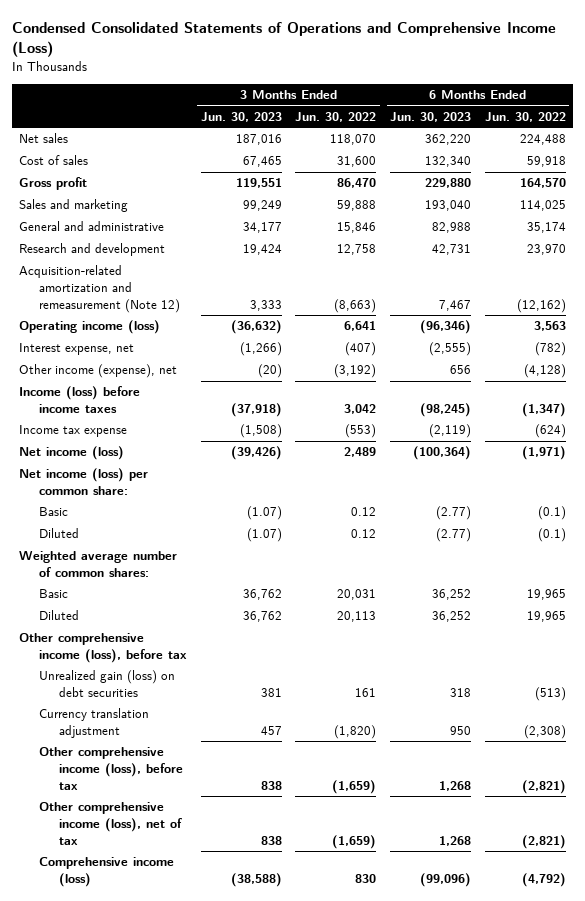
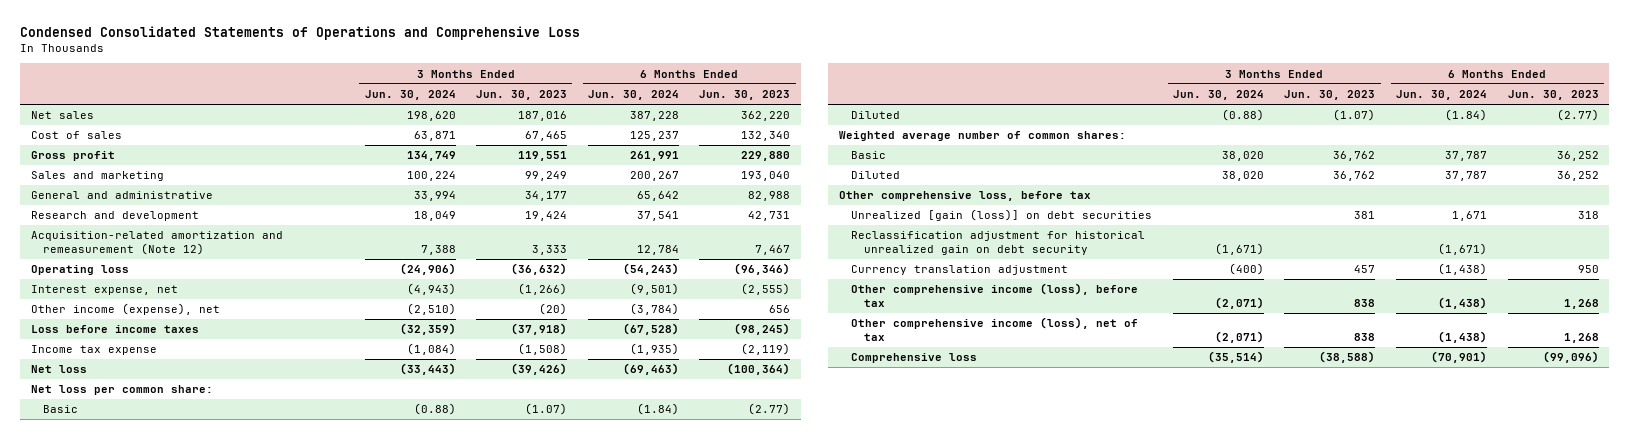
- Condensed Consolidated Statements of Operations and Comprehensive Income (Loss)
+ Condensed Consolidated Statements of Operations and Comprehensive Loss
- | 3 Months Ended Jun. 30, 2023 | 3 Months Ended Jun. 30, 2022 | 6 Months Ended Jun. 30, 2023 | 6 Months Ended Jun. 30, 2022
+ | 3 Months Ended Jun. 30, 2024 | 3 Months Ended Jun. 30, 2023 | 6 Months Ended Jun. 30, 2024 | 6 Months Ended Jun. 30, 2023
- Operating income (loss) | (36,632) | 6,641 | (96,346) | 3,563
+ Operating loss | (24,906) | (36,632) | (54,243) | (96,346)
- Income (loss) before income taxes | (37,918) | 3,042 | (98,245) | (1,347)
+ Loss before income taxes | (32,359) | (37,918) | (67,528) | (98,245)
- Net income (loss) | (39,426) | 2,489 | (100,364) | (1,971)
- Net income (loss) per common share:
+ Net loss | (33,443) | (39,426) | (69,463) | (100,364)
+ Net loss per common share:
- Other comprehensive income (loss), before tax
- Unrealized gain (loss) on debt securities | 381 | 161 | 318 | (513)
+ Other comprehensive loss, before tax
+ Unrealized [gain (loss)] on debt securities | | 381 | 1,671 | 318
+ Reclassification adjustment for historical unrealized gain on debt security | (1,671) | | (1,671) |
- Comprehensive income (loss) | (38,588) | 830 | (99,096) | (4,792)
+ Comprehensive loss | (35,514) | (38,588) | (70,901) | (99,096)

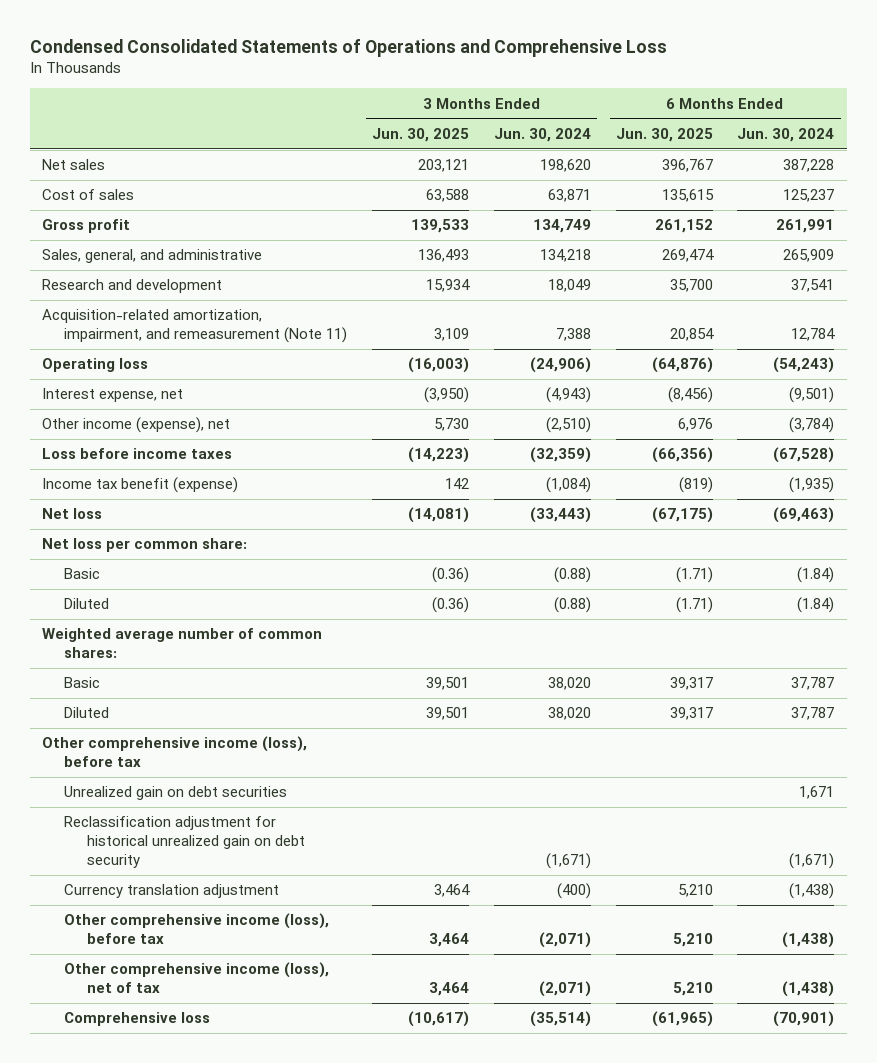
- | 3 Months Ended Jun. 30, 2024 | 3 Months Ended Jun. 30, 2023 | 6 Months Ended Jun. 30, 2024 | 6 Months Ended Jun. 30, 2023
+ | 3 Months Ended Jun. 30, 2025 | 3 Months Ended Jun. 30, 2024 | 6 Months Ended Jun. 30, 2025 | 6 Months Ended Jun. 30, 2024
- Sales and marketing | 100,224 | 99,249 | 200,267 | 193,040
- General and administrative | 33,994 | 34,177 | 65,642 | 82,988
+ Sales, general, and administrative | 136,493 | 134,218 | 269,474 | 265,909
- Acquisition-related amortization and remeasurement (Note 12) | 7,388 | 3,333 | 12,784 | 7,467
+ Acquisition-related amortization, impairment, and remeasurement (Note 11) | 3,109 | 7,388 | 20,854 | 12,784
- Income tax expense | (1,084) | (1,508) | (1,935) | (2,119)
+ Income tax benefit (expense) | 142 | (1,084) | (819) | (1,935)
- Other comprehensive loss, before tax
- Unrealized [gain (loss)] on debt securities | | 381 | 1,671 | 318
+ Other comprehensive income (loss), before tax
+ Unrealized gain on debt securities | | | | 1,671

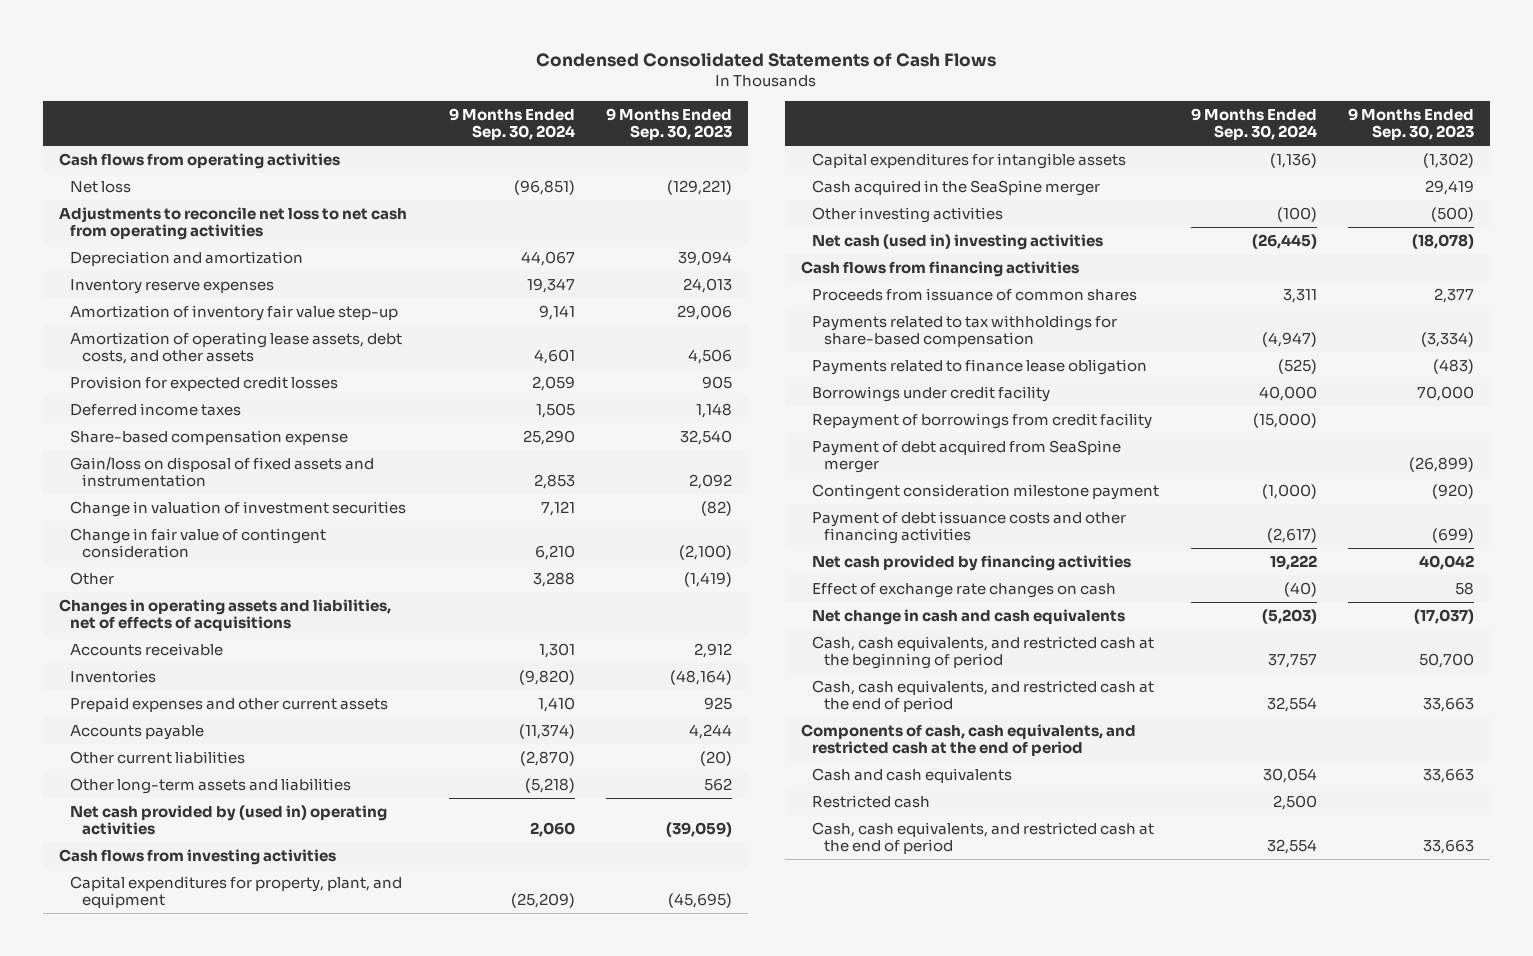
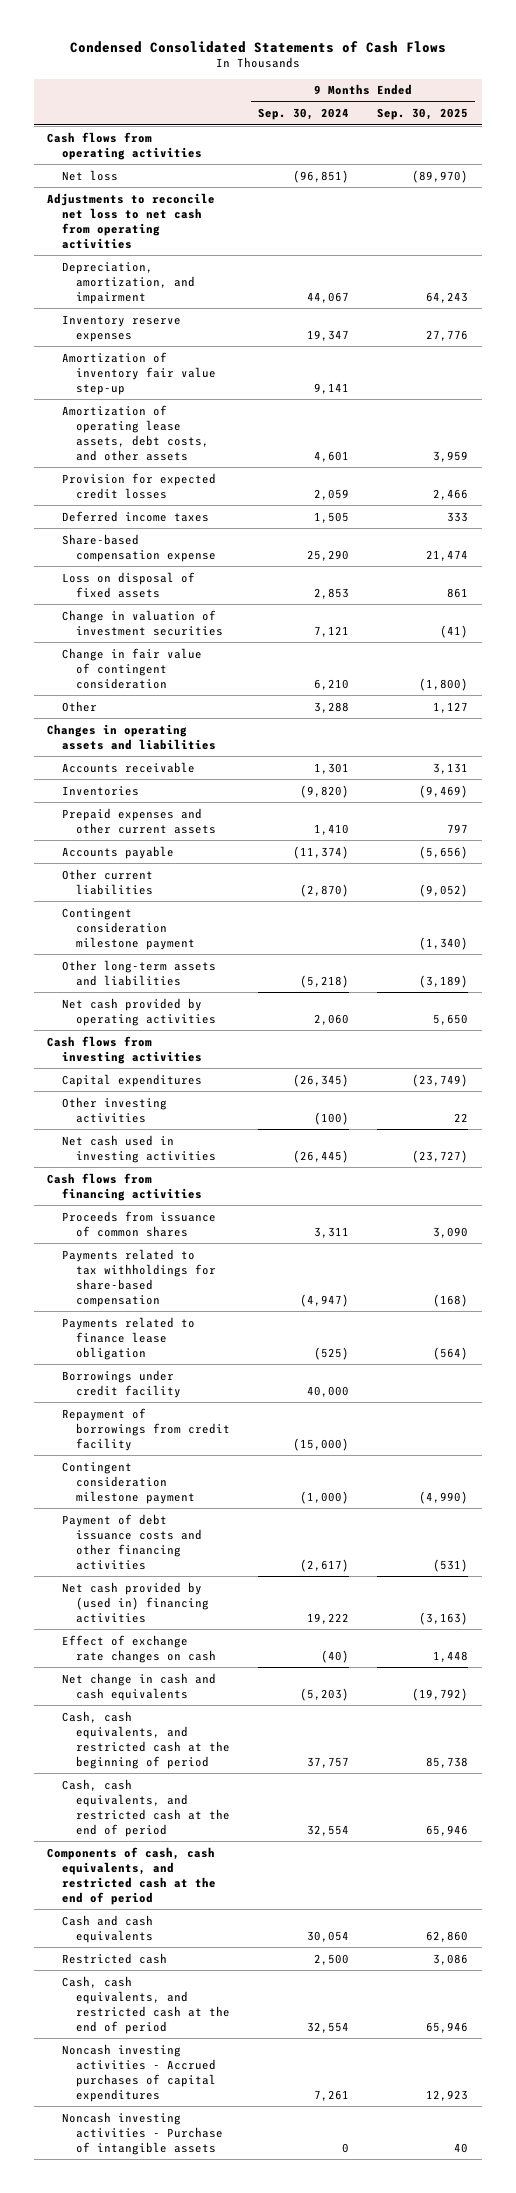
- | 9 Months Ended Sep. 30, 2024 | 9 Months Ended Sep. 30, 2023
+ | 9 Months Ended Sep. 30, 2024 | 9 Months Ended Sep. 30, 2025
- Depreciation and amortization | 44,067 | 39,094
+ Depreciation, amortization, and impairment | 44,067 | 64,243
- Gain/loss on disposal of fixed assets and instrumentation | 2,853 | 2,092
+ Loss on disposal of fixed assets | 2,853 | 861
- Changes in operating assets and liabilities, net of effects of acquisitions
+ Changes in operating assets and liabilities
+ Contingent consideration milestone payment | | (1,340)
- Net cash provided by (used in) operating activities | 2,060 | (39,059)
+ Net cash provided by operating activities | 2,060 | 5,650
- Capital expenditures for property, plant, and equipment | (25,209) | (45,695)
- Capital expenditures for intangible assets | (1,136) | (1,302)
- Cash acquired in the SeaSpine merger | | 29,419
+ Capital expenditures | (26,345) | (23,749)
- Net cash (used in) investing activities | (26,445) | (18,078)
+ Net cash used in investing activities | (26,445) | (23,727)
- Payment of debt acquired from SeaSpine merger | | (26,899)
- Net cash provided by financing activities | 19,222 | 40,042
+ Net cash provided by (used in) financing activities | 19,222 | (3,163)
+ Noncash investing activities - Accrued purchases of capital expenditures | 7,261 | 12,923
+ Noncash investing activities - Purchase of intangible assets | 0 | 40

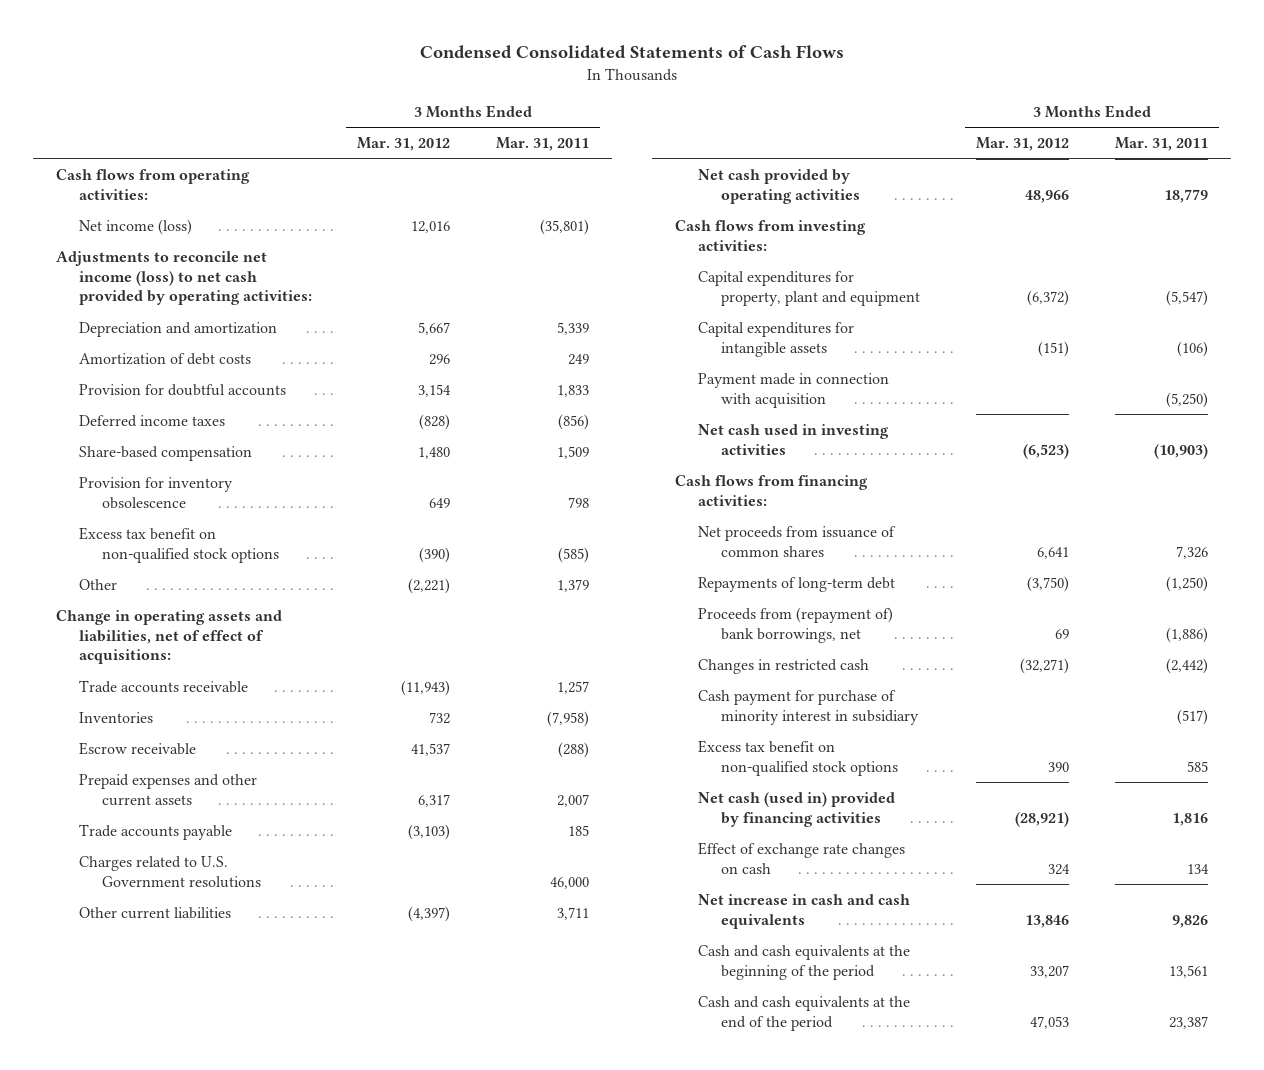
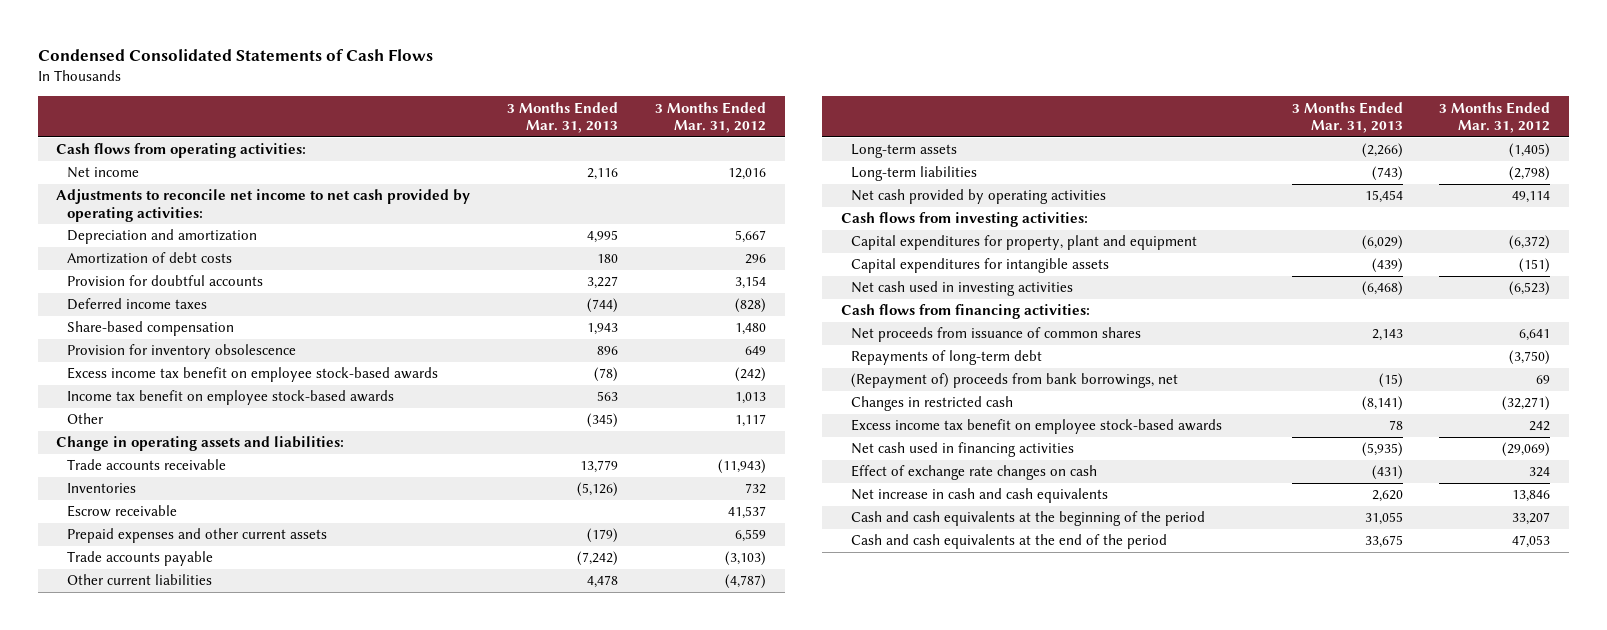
- | 3 Months Ended Mar. 31, 2012 | 3 Months Ended Mar. 31, 2011
+ | 3 Months Ended Mar. 31, 2013 | 3 Months Ended Mar. 31, 2012
- Net income (loss) | 12,016 | (35,801)
- Adjustments to reconcile net income (loss) to net cash provided by operating activities:
+ Net income | 2,116 | 12,016
+ Adjustments to reconcile net income to net cash provided by operating activities:
- Excess tax benefit on non-qualified stock options | (390) | (585)
- Other | (2,221) | 1,379
- Change in operating assets and liabilities, net of effect of acquisitions:
+ Excess income tax benefit on employee stock-based awards | (78) | (242)
+ Income tax benefit on employee stock-based awards | 563 | 1,013
+ Other | (345) | 1,117
+ Change in operating assets and liabilities:
- Prepaid expenses and other current assets | 6,317 | 2,007
+ Prepaid expenses and other current assets | (179) | 6,559
- Charges related to U.S. Government resolutions | | 46,000
- Other current liabilities | (4,397) | 3,711
- Net cash provided by operating activities | 48,966 | 18,779
+ Other current liabilities | 4,478 | (4,787)
+ Long-term assets | (2,266) | (1,405)
+ Long-term liabilities | (743) | (2,798)
+ Net cash provided by operating activities | 15,454 | 49,114
- Payment made in connection with acquisition | | (5,250)
- Proceeds from (repayment of) bank borrowings, net | 69 | (1,886)
+ (Repayment of) proceeds from bank borrowings, net | (15) | 69
- Cash payment for purchase of minority interest in subsidiary | | (517)
- Excess tax benefit on non-qualified stock options | 390 | 585
- Net cash (used in) provided by financing activities | (28,921) | 1,816
+ Excess income tax benefit on employee stock-based awards | 78 | 242
+ Net cash used in financing activities | (5,935) | (29,069)

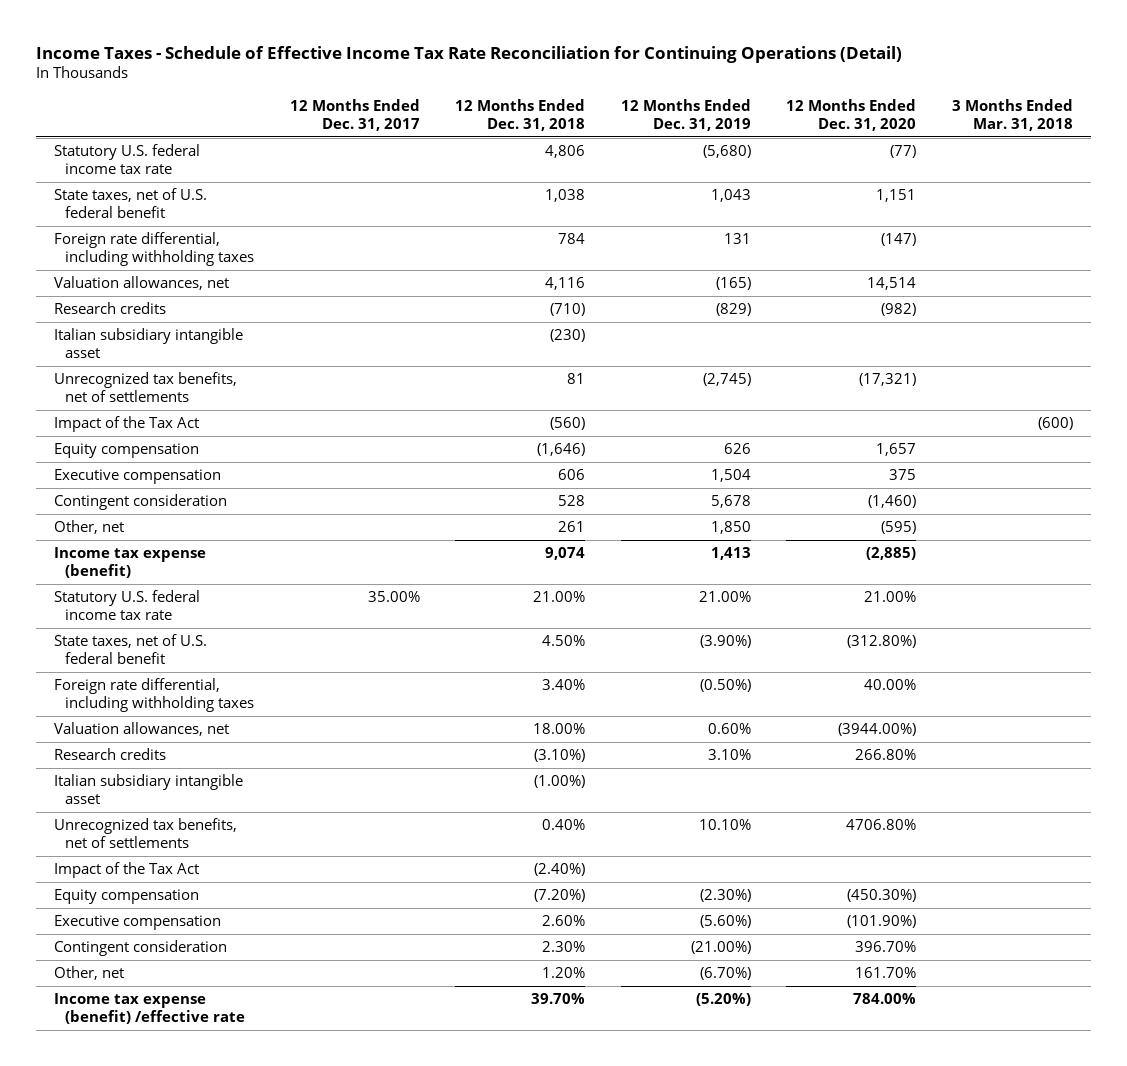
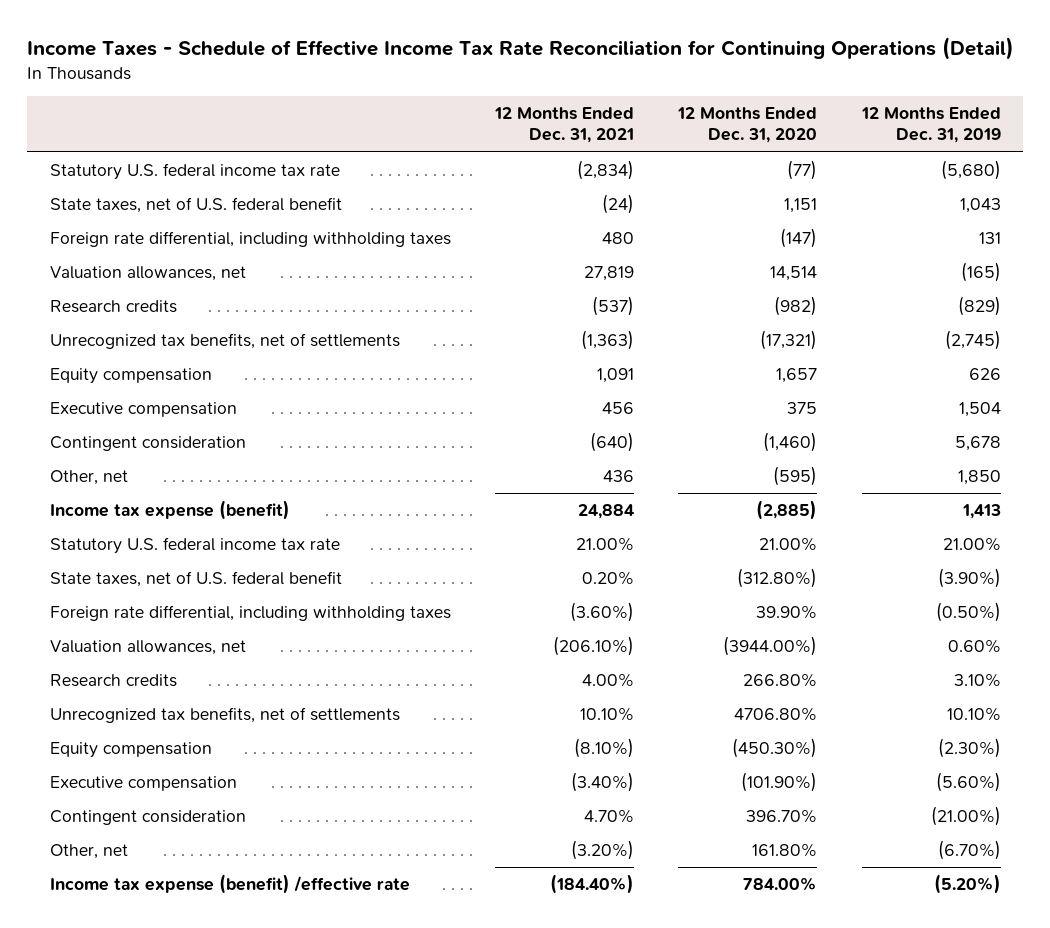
- | 12 Months Ended Dec. 31, 2017 | 12 Months Ended Dec. 31, 2018 | 12 Months Ended Dec. 31, 2019 | 12 Months Ended Dec. 31, 2020 | 3 Months Ended Mar. 31, 2018
+ | 12 Months Ended Dec. 31, 2021 | 12 Months Ended Dec. 31, 2020 | 12 Months Ended Dec. 31, 2019
- Italian subsidiary intangible asset | | (230) | | |
- Impact of the Tax Act | | (560) | | | (600)
- Foreign rate differential, including withholding taxes | | 3.40% | (0.50%) | 40.00% |
+ Foreign rate differential, including withholding taxes | (3.60%) | 39.90% | (0.50%)
- Italian subsidiary intangible asset | | (1.00%) | | |
- Impact of the Tax Act | | (2.40%) | | |
- Other, net | | 1.20% | (6.70%) | 161.70% |
+ Other, net | (3.20%) | 161.80% | (6.70%)

